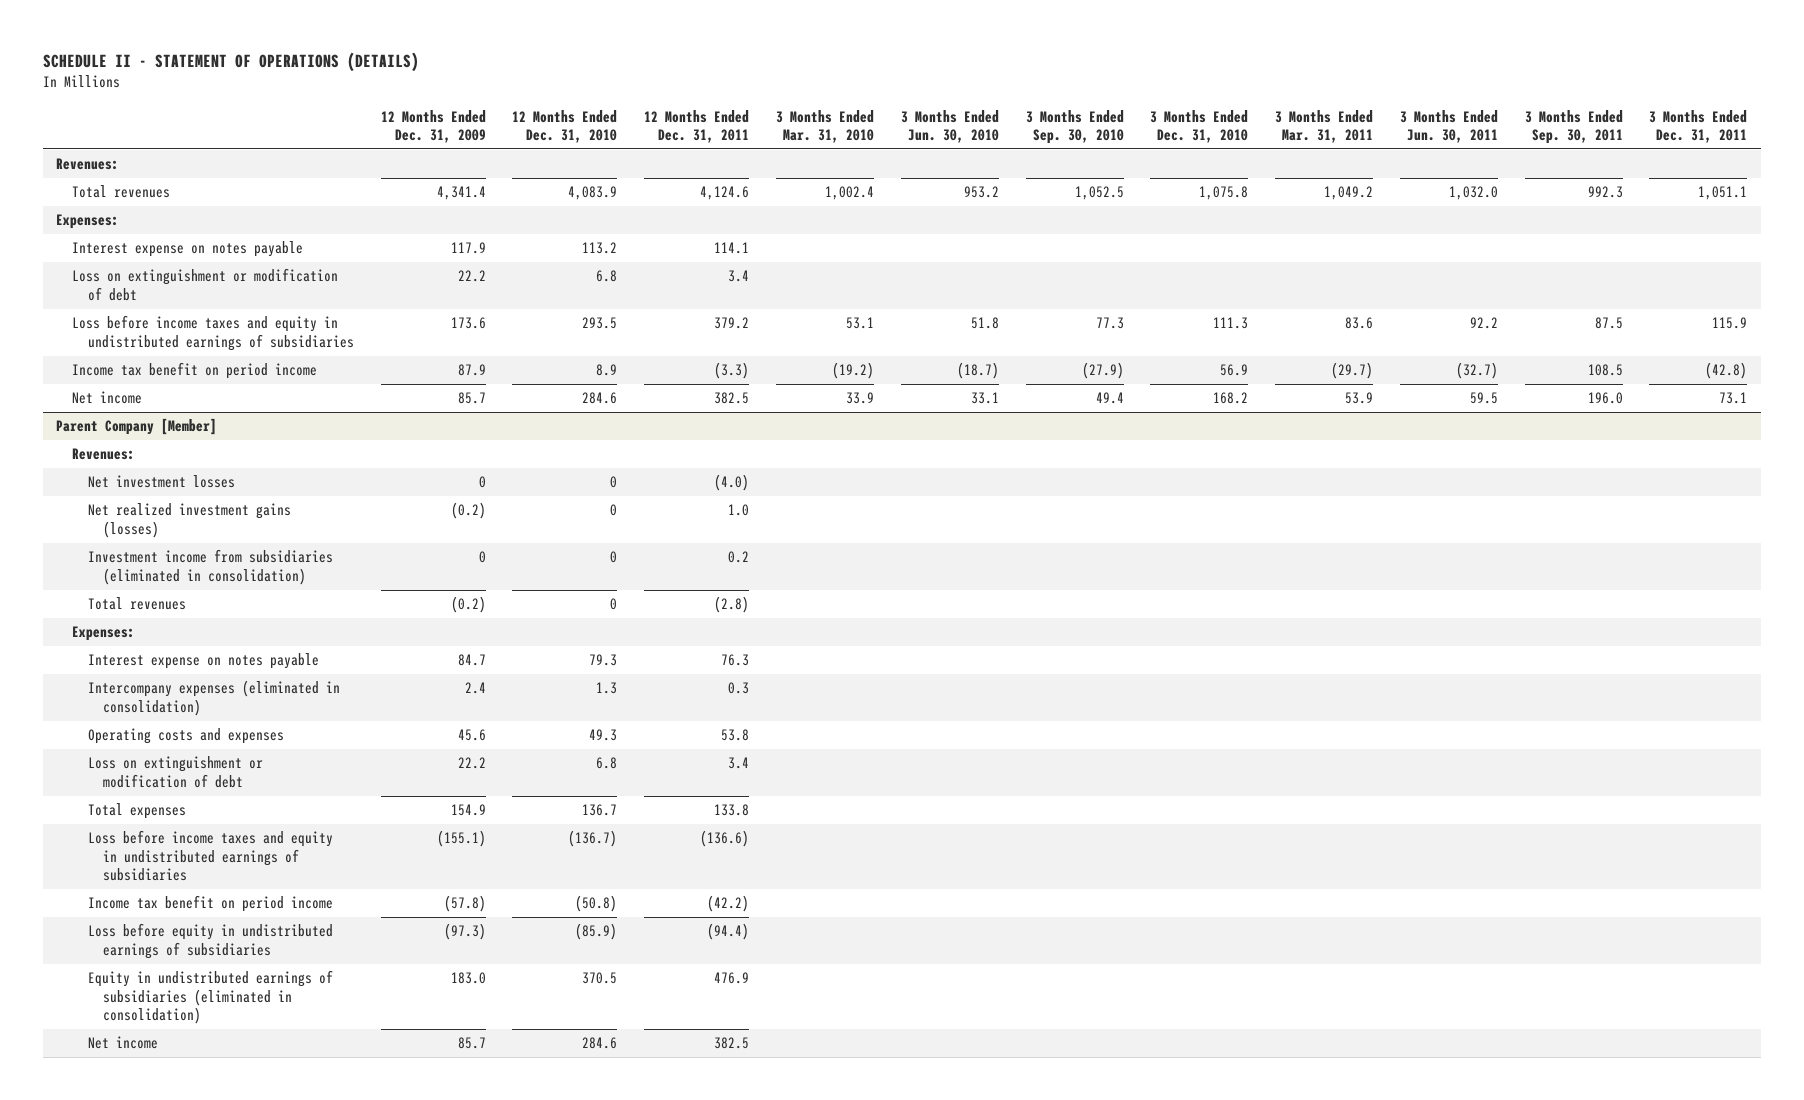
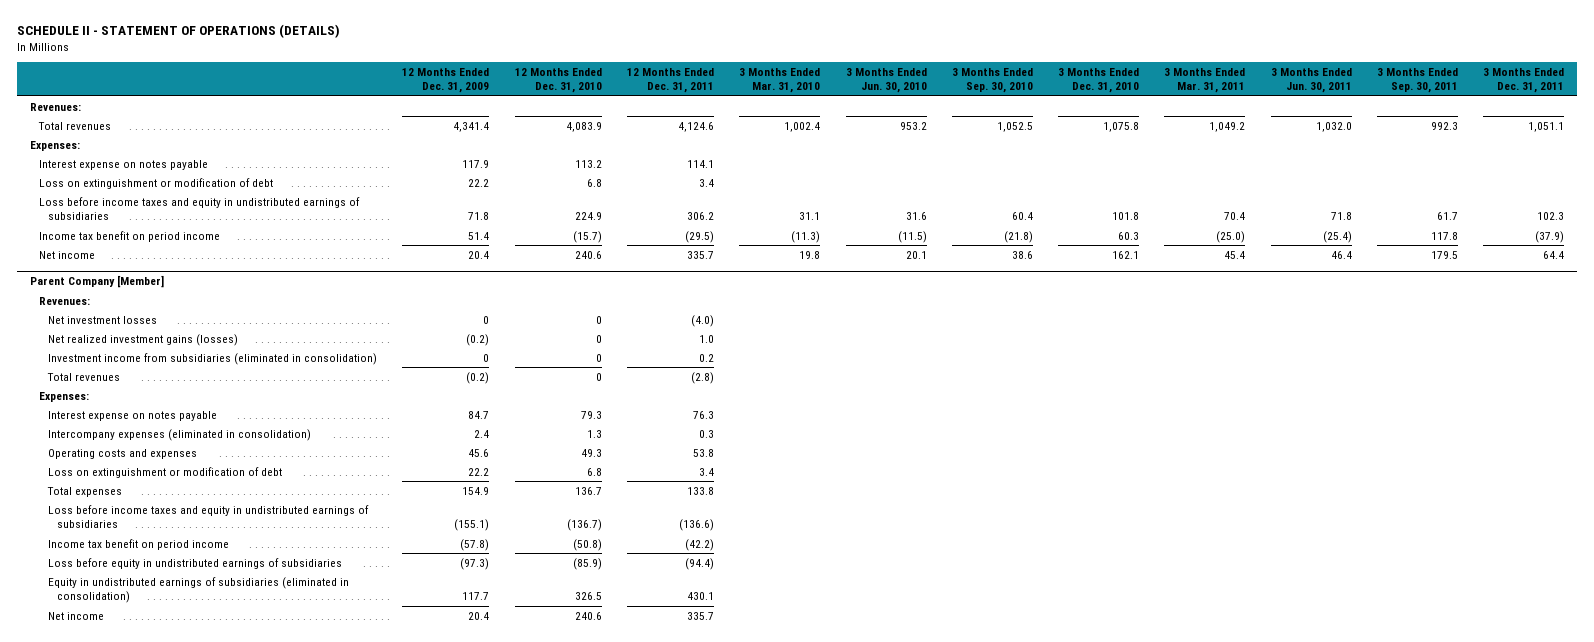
- Loss before income taxes and equity in undistributed earnings of subsidiaries | 173.6 | 293.5 | 379.2 | 53.1 | 51.8 | 77.3 | 111.3 | 83.6 | 92.2 | 87.5 | 115.9
- Income tax benefit on period income | 87.9 | 8.9 | (3.3) | (19.2) | (18.7) | (27.9) | 56.9 | (29.7) | (32.7) | 108.5 | (42.8)
- Net income | 85.7 | 284.6 | 382.5 | 33.9 | 33.1 | 49.4 | 168.2 | 53.9 | 59.5 | 196.0 | 73.1
+ Loss before income taxes and equity in undistributed earnings of subsidiaries | 71.8 | 224.9 | 306.2 | 31.1 | 31.6 | 60.4 | 101.8 | 70.4 | 71.8 | 61.7 | 102.3
+ Income tax benefit on period income | 51.4 | (15.7) | (29.5) | (11.3) | (11.5) | (21.8) | 60.3 | (25.0) | (25.4) | 117.8 | (37.9)
+ Net income | 20.4 | 240.6 | 335.7 | 19.8 | 20.1 | 38.6 | 162.1 | 45.4 | 46.4 | 179.5 | 64.4
@ Parent Company [Member]
- Equity in undistributed earnings of subsidiaries (eliminated in consolidation) | 183.0 | 370.5 | 476.9 | | | | | | | |
- Net income | 85.7 | 284.6 | 382.5 | | | | | | | |
+ Equity in undistributed earnings of subsidiaries (eliminated in consolidation) | 117.7 | 326.5 | 430.1 | | | | | | | |
+ Net income | 20.4 | 240.6 | 335.7 | | | | | | | |

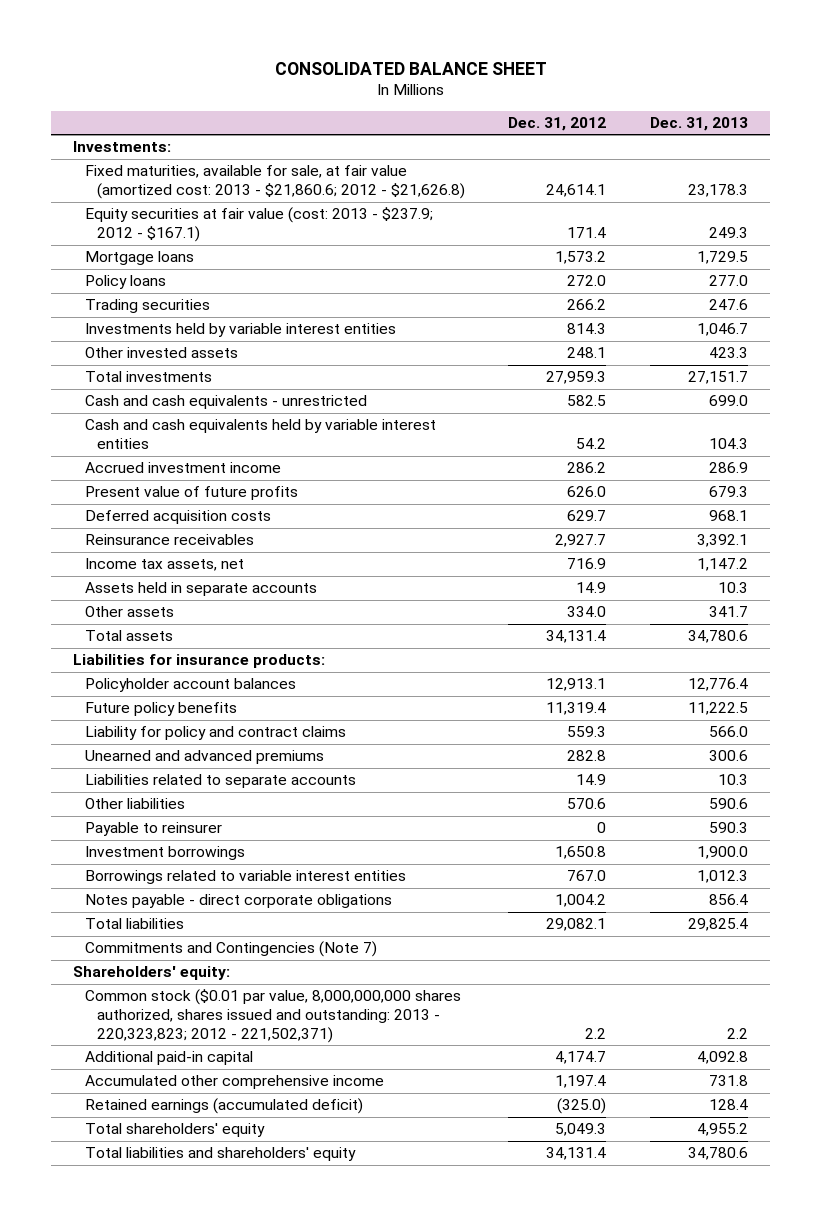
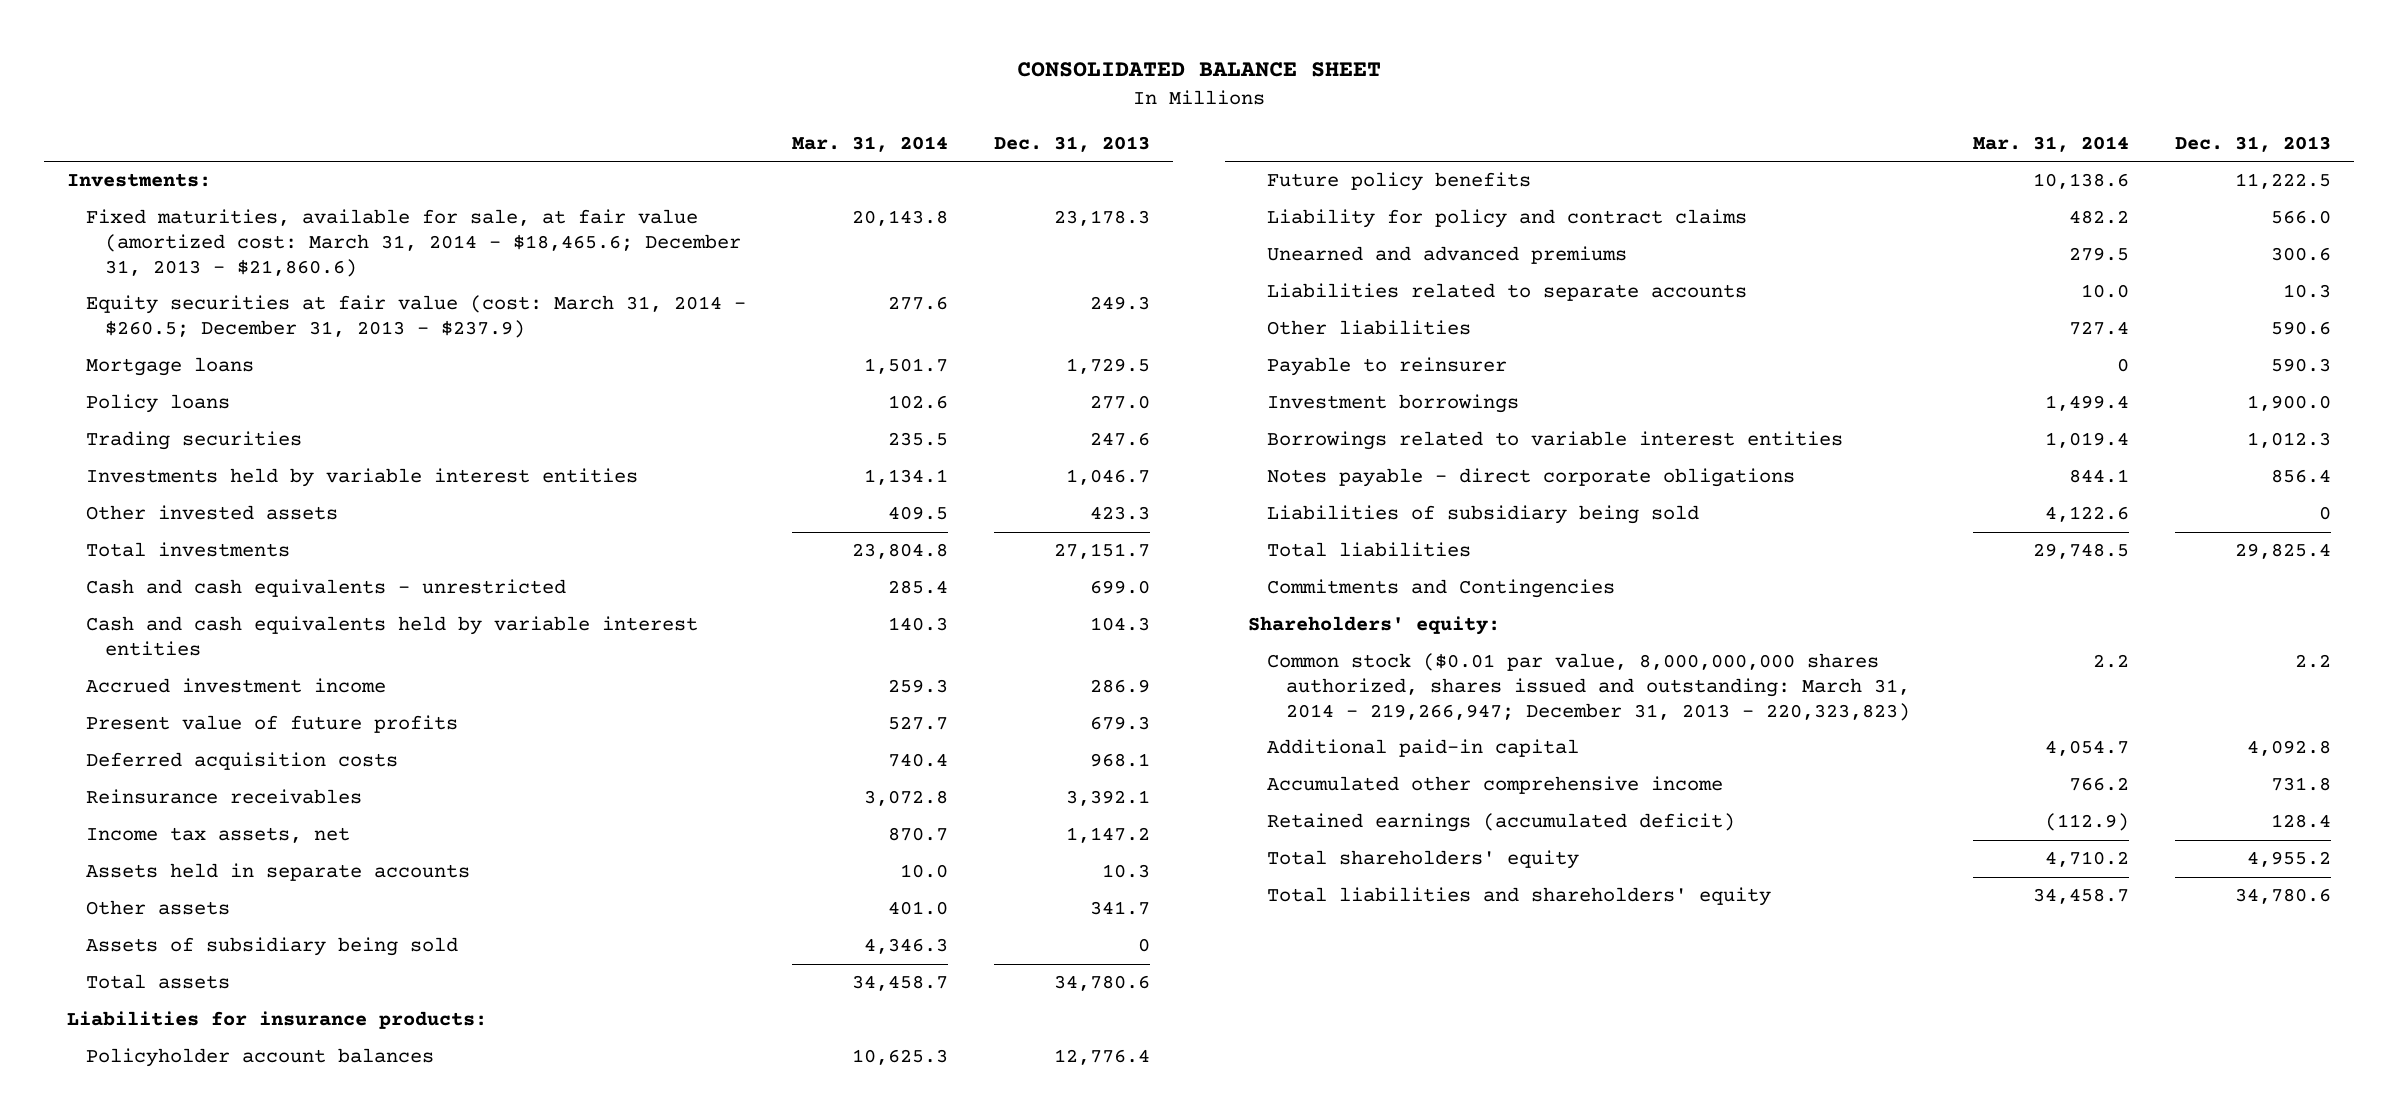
- | Dec. 31, 2012 | Dec. 31, 2013
+ | Mar. 31, 2014 | Dec. 31, 2013
- Fixed maturities, available for sale, at fair value (amortized cost: 2013 - $21,860.6; 2012 - $21,626.8) | 24,614.1 | 23,178.3
- Equity securities at fair value (cost: 2013 - $237.9; 2012 - $167.1) | 171.4 | 249.3
+ Fixed maturities, available for sale, at fair value (amortized cost: March 31, 2014 - $18,465.6; December 31, 2013 - $21,860.6) | 20,143.8 | 23,178.3
+ Equity securities at fair value (cost: March 31, 2014 - $260.5; December 31, 2013 - $237.9) | 277.6 | 249.3
+ Assets of subsidiary being sold | 4,346.3 | 0
+ Liabilities of subsidiary being sold | 4,122.6 | 0
- Commitments and Contingencies (Note 7)
+ Commitments and Contingencies
- Common stock ($0.01 par value, 8,000,000,000 shares authorized, shares issued and outstanding: 2013 - 220,323,823; 2012 - 221,502,371) | 2.2 | 2.2
+ Common stock ($0.01 par value, 8,000,000,000 shares authorized, shares issued and outstanding: March 31, 2014 - 219,266,947; December 31, 2013 - 220,323,823) | 2.2 | 2.2

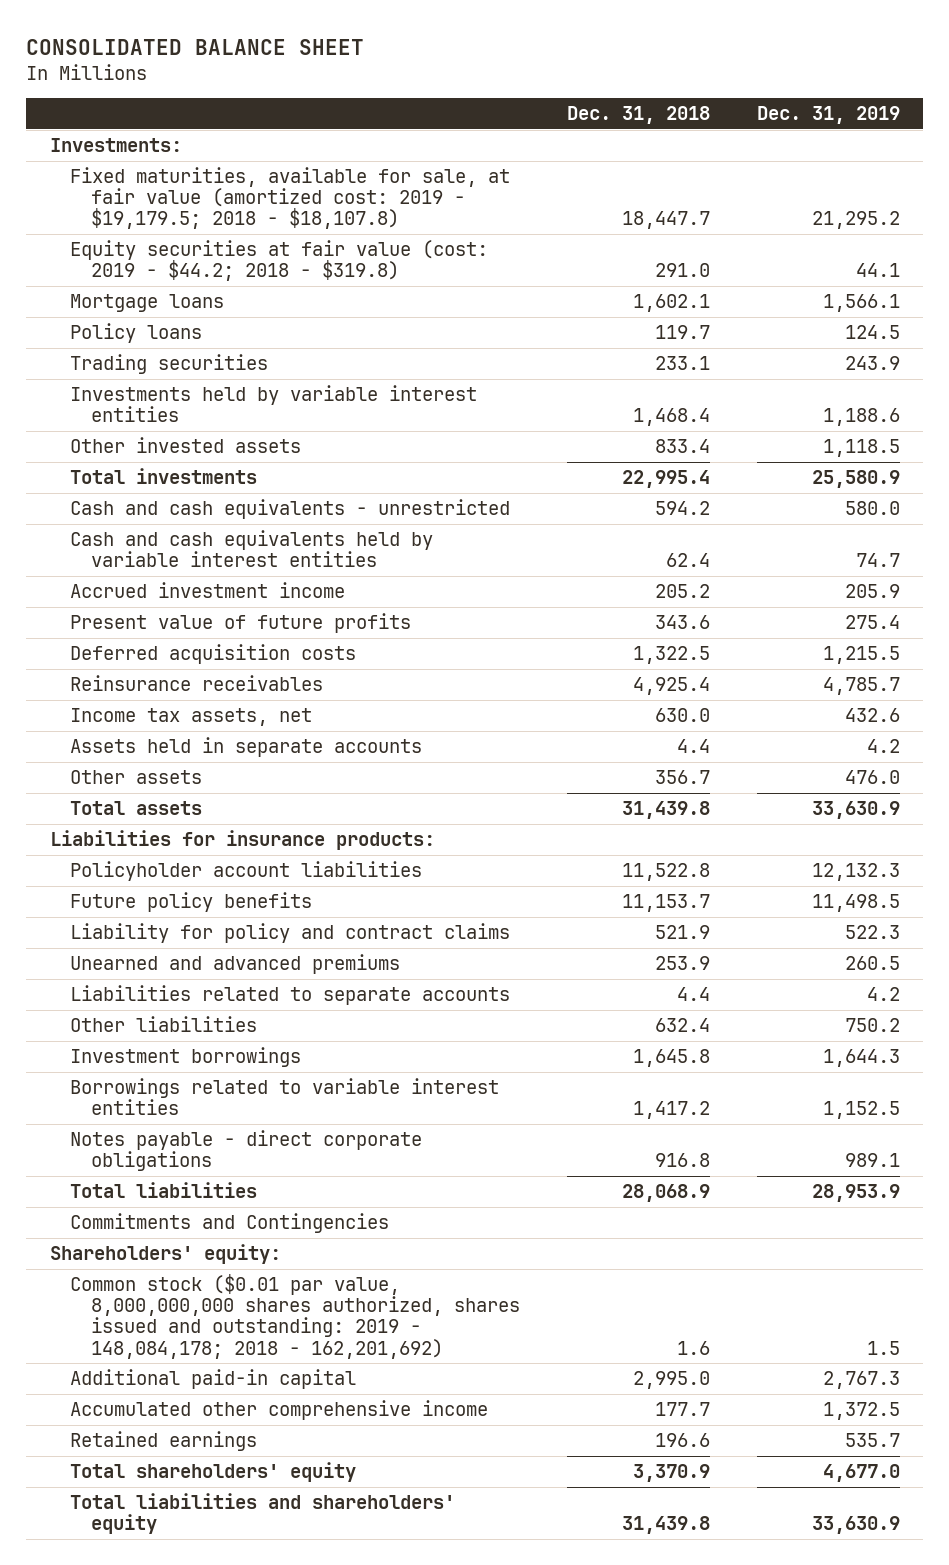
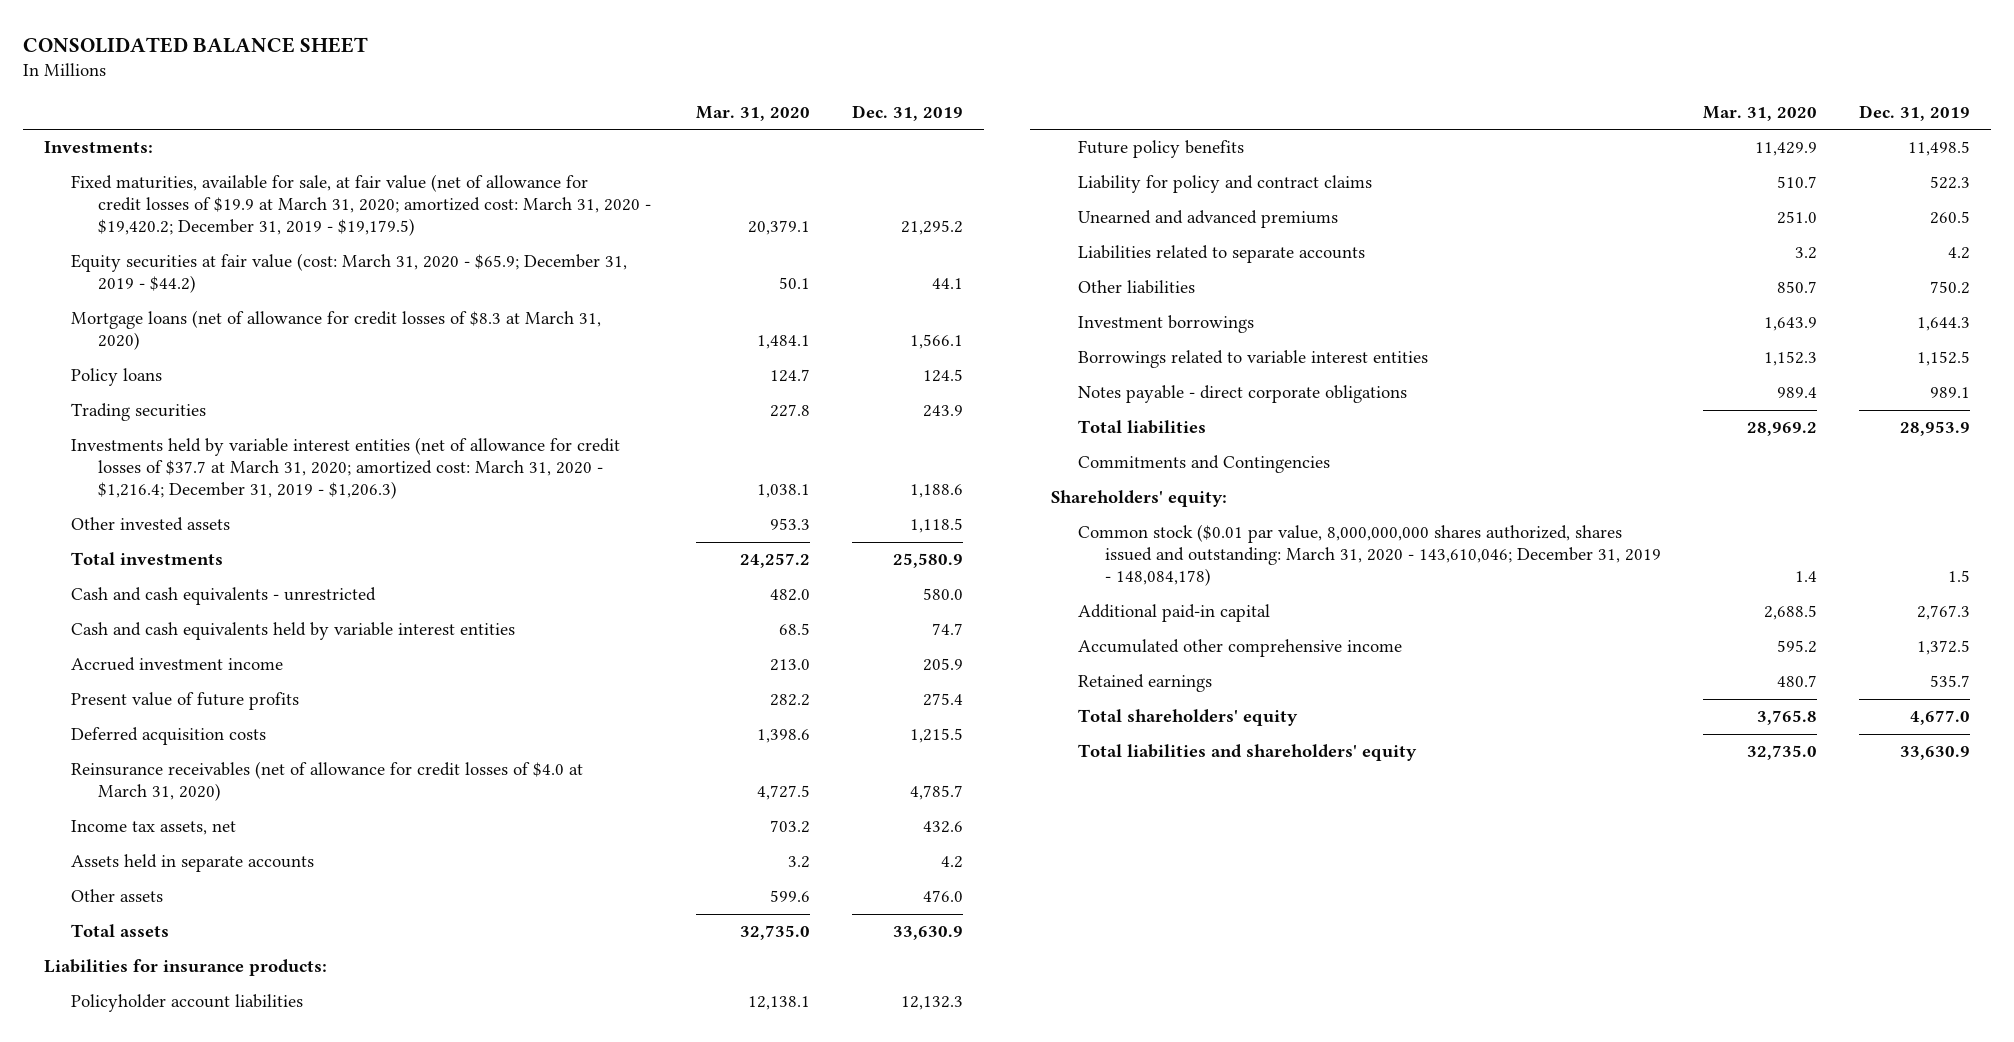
- | Dec. 31, 2018 | Dec. 31, 2019
+ | Mar. 31, 2020 | Dec. 31, 2019
- Fixed maturities, available for sale, at fair value (amortized cost: 2019 - $19,179.5; 2018 - $18,107.8) | 18,447.7 | 21,295.2
- Equity securities at fair value (cost: 2019 - $44.2; 2018 - $319.8) | 291.0 | 44.1
- Mortgage loans | 1,602.1 | 1,566.1
+ Fixed maturities, available for sale, at fair value (net of allowance for credit losses of $19.9 at March 31, 2020; amortized cost: March 31, 2020 - $19,420.2; December 31, 2019 - $19,179.5) | 20,379.1 | 21,295.2
+ Equity securities at fair value (cost: March 31, 2020 - $65.9; December 31, 2019 - $44.2) | 50.1 | 44.1
+ Mortgage loans (net of allowance for credit losses of $8.3 at March 31, 2020) | 1,484.1 | 1,566.1
- Investments held by variable interest entities | 1,468.4 | 1,188.6
+ Investments held by variable interest entities (net of allowance for credit losses of $37.7 at March 31, 2020; amortized cost: March 31, 2020 - $1,216.4; December 31, 2019 - $1,206.3) | 1,038.1 | 1,188.6
- Reinsurance receivables | 4,925.4 | 4,785.7
+ Reinsurance receivables (net of allowance for credit losses of $4.0 at March 31, 2020) | 4,727.5 | 4,785.7
- Common stock ($0.01 par value, 8,000,000,000 shares authorized, shares issued and outstanding: 2019 - 148,084,178; 2018 - 162,201,692) | 1.6 | 1.5
+ Common stock ($0.01 par value, 8,000,000,000 shares authorized, shares issued and outstanding: March 31, 2020 - 143,610,046; December 31, 2019 - 148,084,178) | 1.4 | 1.5

